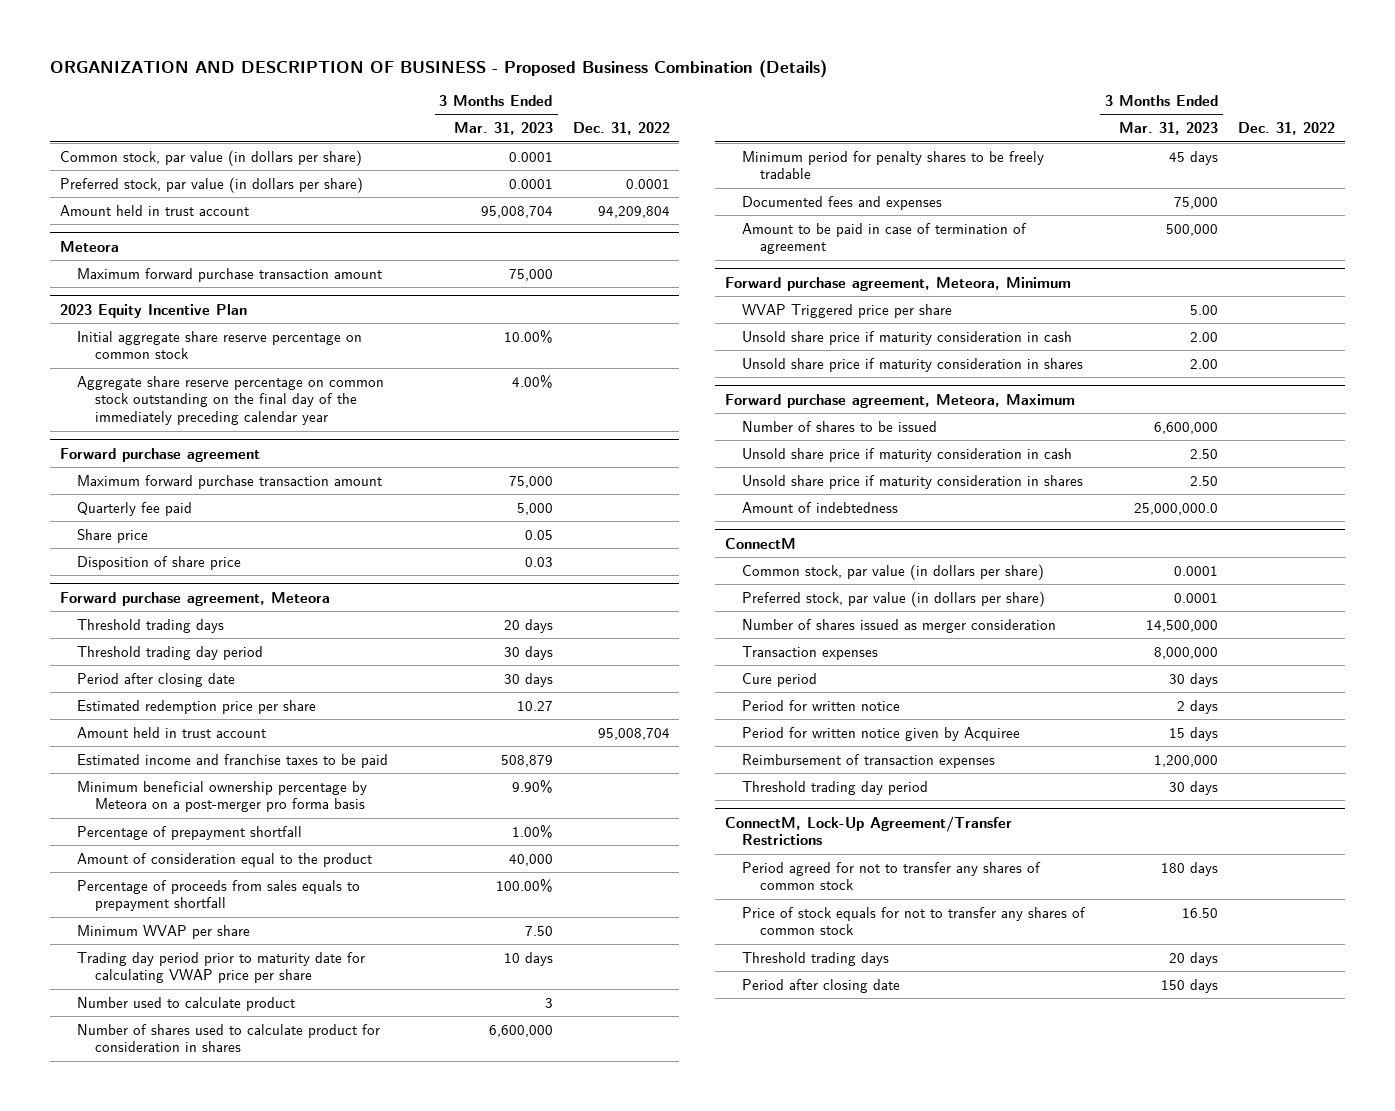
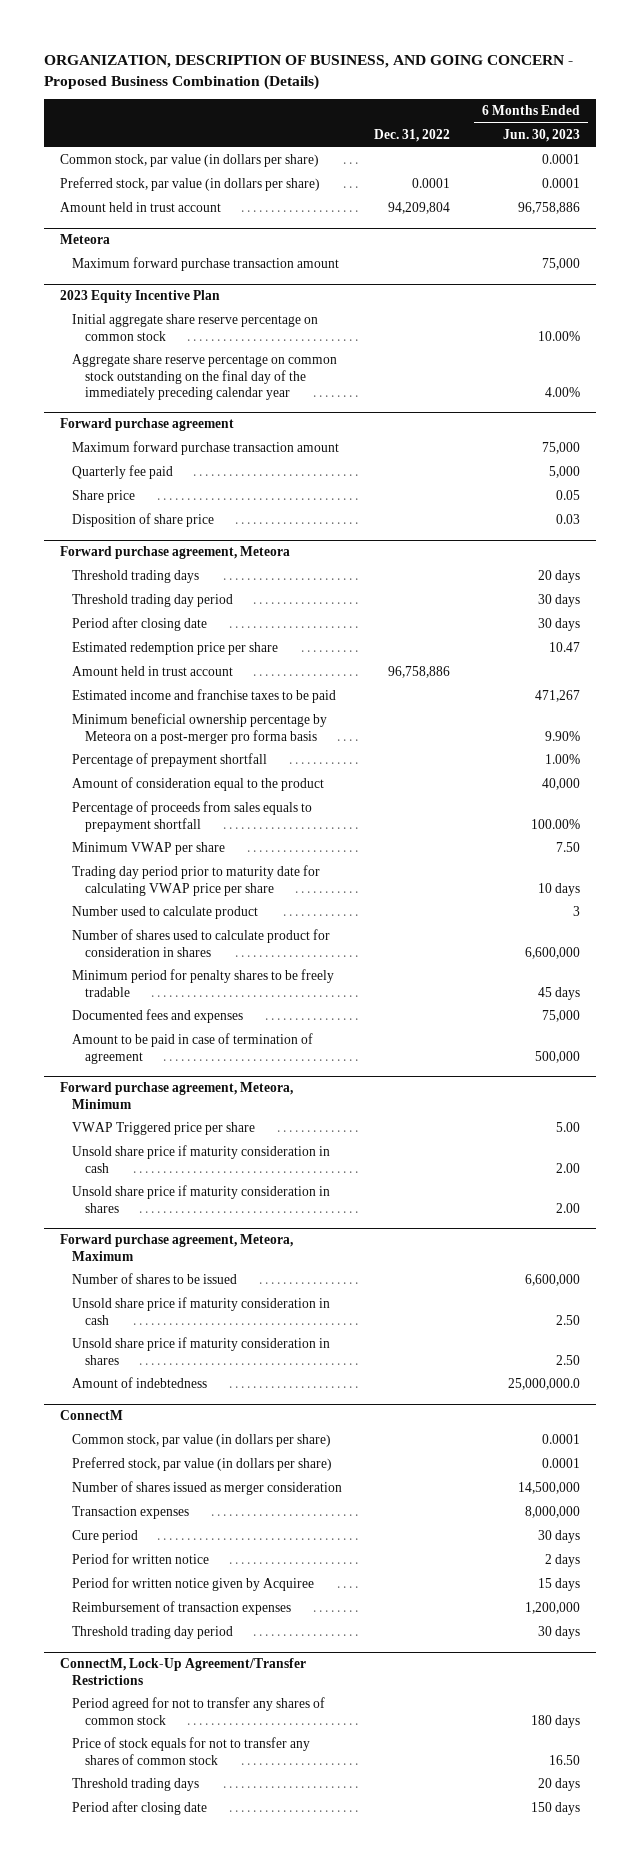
- ORGANIZATION AND DESCRIPTION OF BUSINESS - Proposed Business Combination (Details)
+ ORGANIZATION, DESCRIPTION OF BUSINESS, AND GOING CONCERN - Proposed Business Combination (Details)
- | 3 Months Ended Mar. 31, 2023 | Dec. 31, 2022
+ | Dec. 31, 2022 | 6 Months Ended Jun. 30, 2023
@ Forward purchase agreement, Meteora
- Amount held in trust account | | 95,008,704
+ Amount held in trust account | 96,758,886 |
- Minimum WVAP per share | 7.50 |
+ Minimum VWAP per share | | 7.50
@ Forward purchase agreement, Meteora, Minimum
- WVAP Triggered price per share | 5.00 |
+ VWAP Triggered price per share | | 5.00

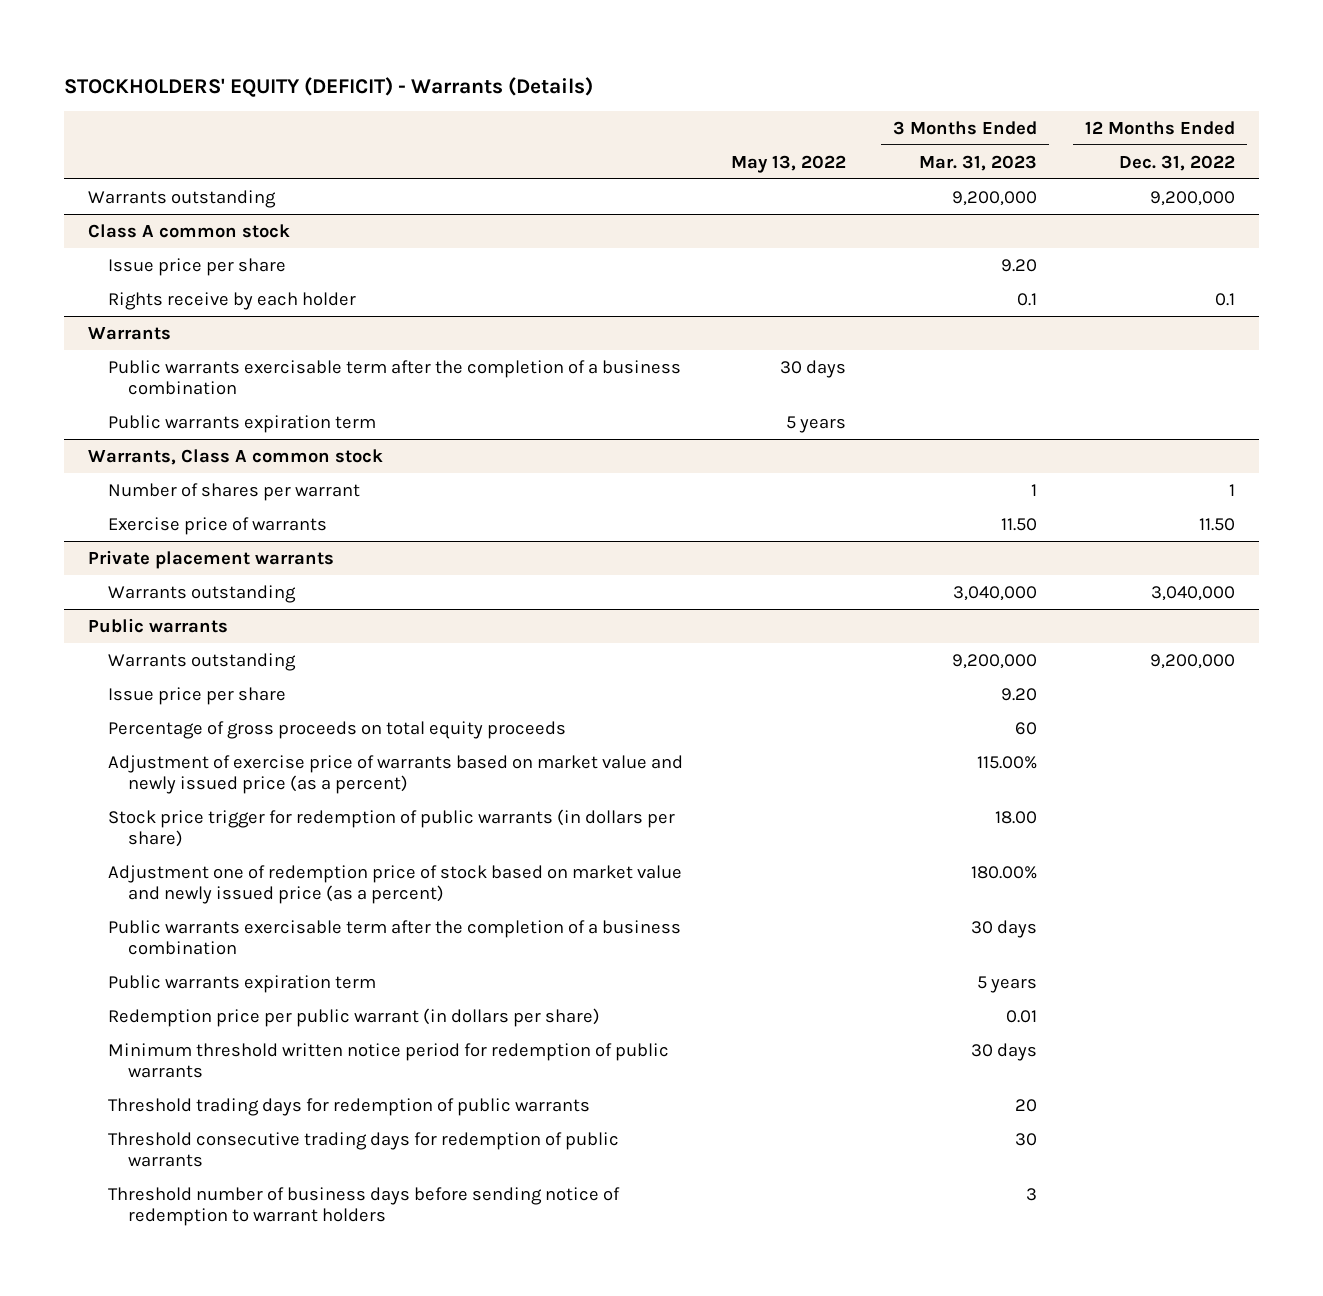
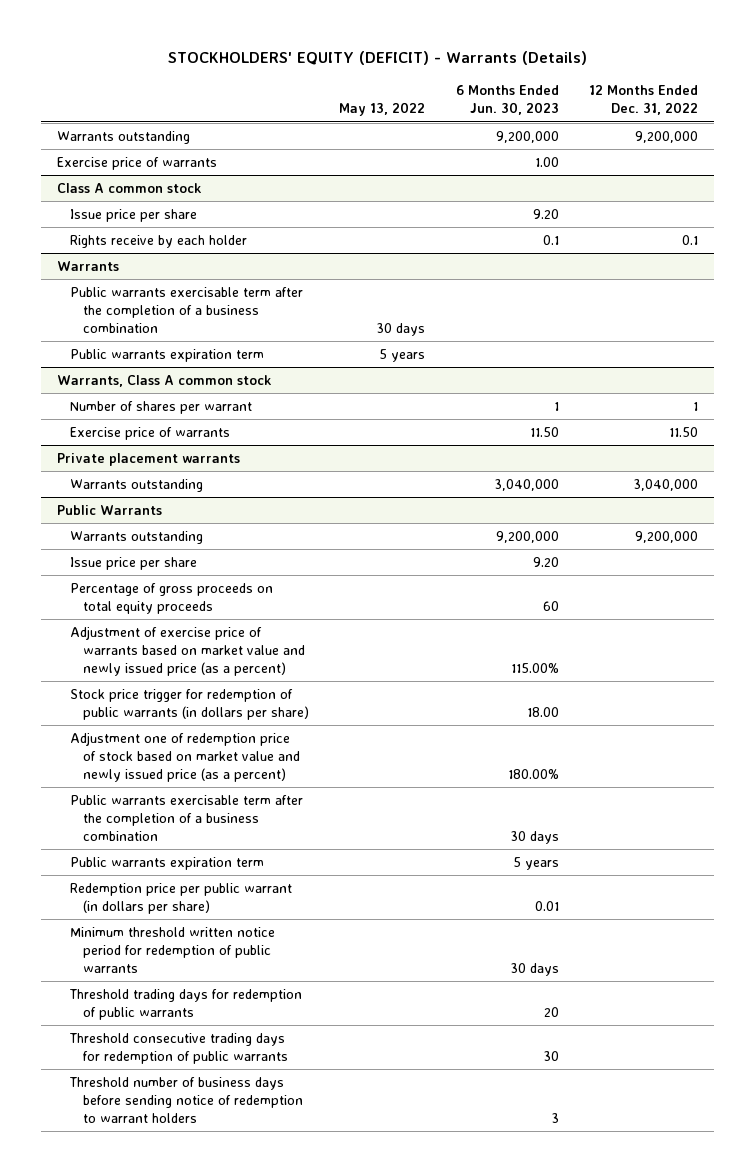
- | May 13, 2022 | 3 Months Ended Mar. 31, 2023 | 12 Months Ended Dec. 31, 2022
+ | May 13, 2022 | 6 Months Ended Jun. 30, 2023 | 12 Months Ended Dec. 31, 2022
+ Exercise price of warrants | | 1.00 |
- Public warrants
+ Public Warrants

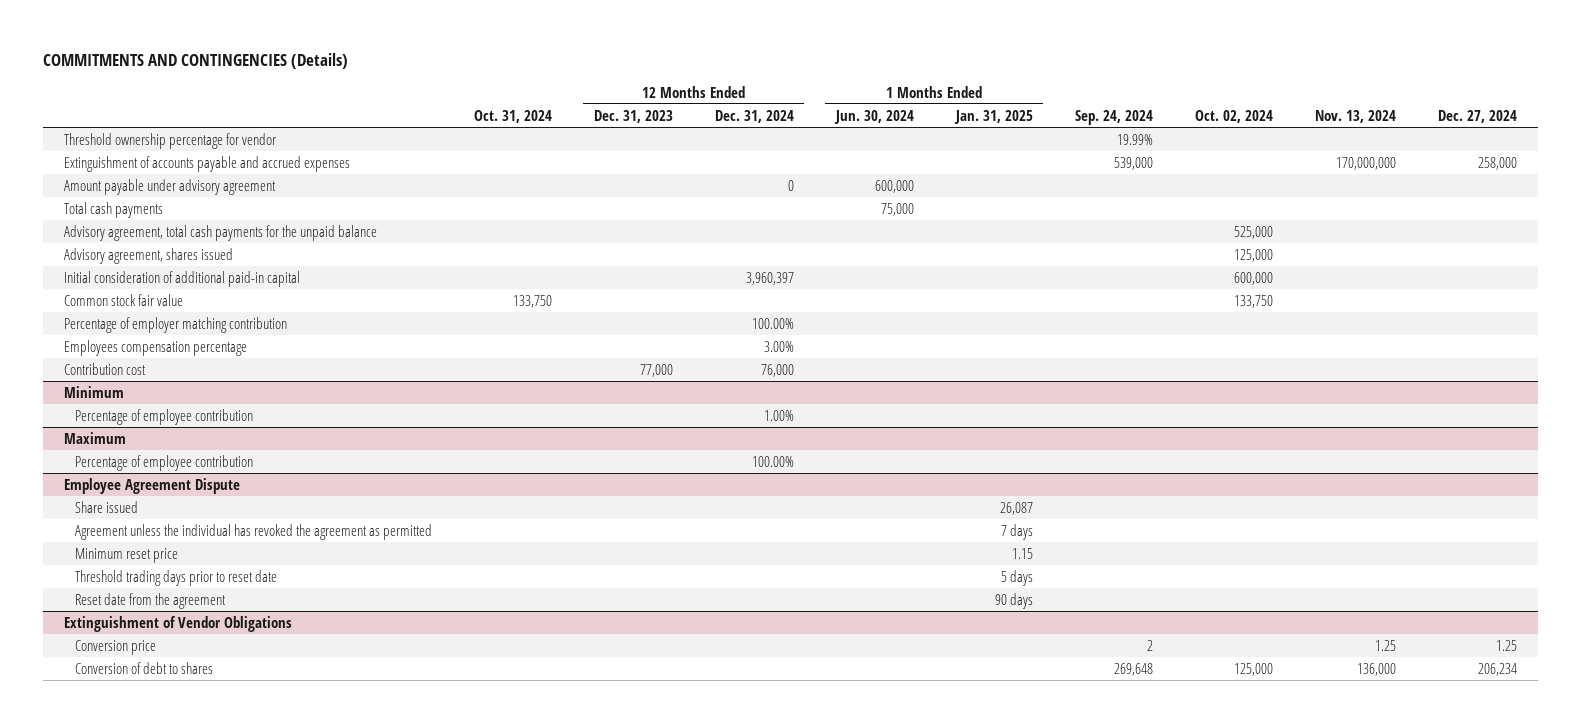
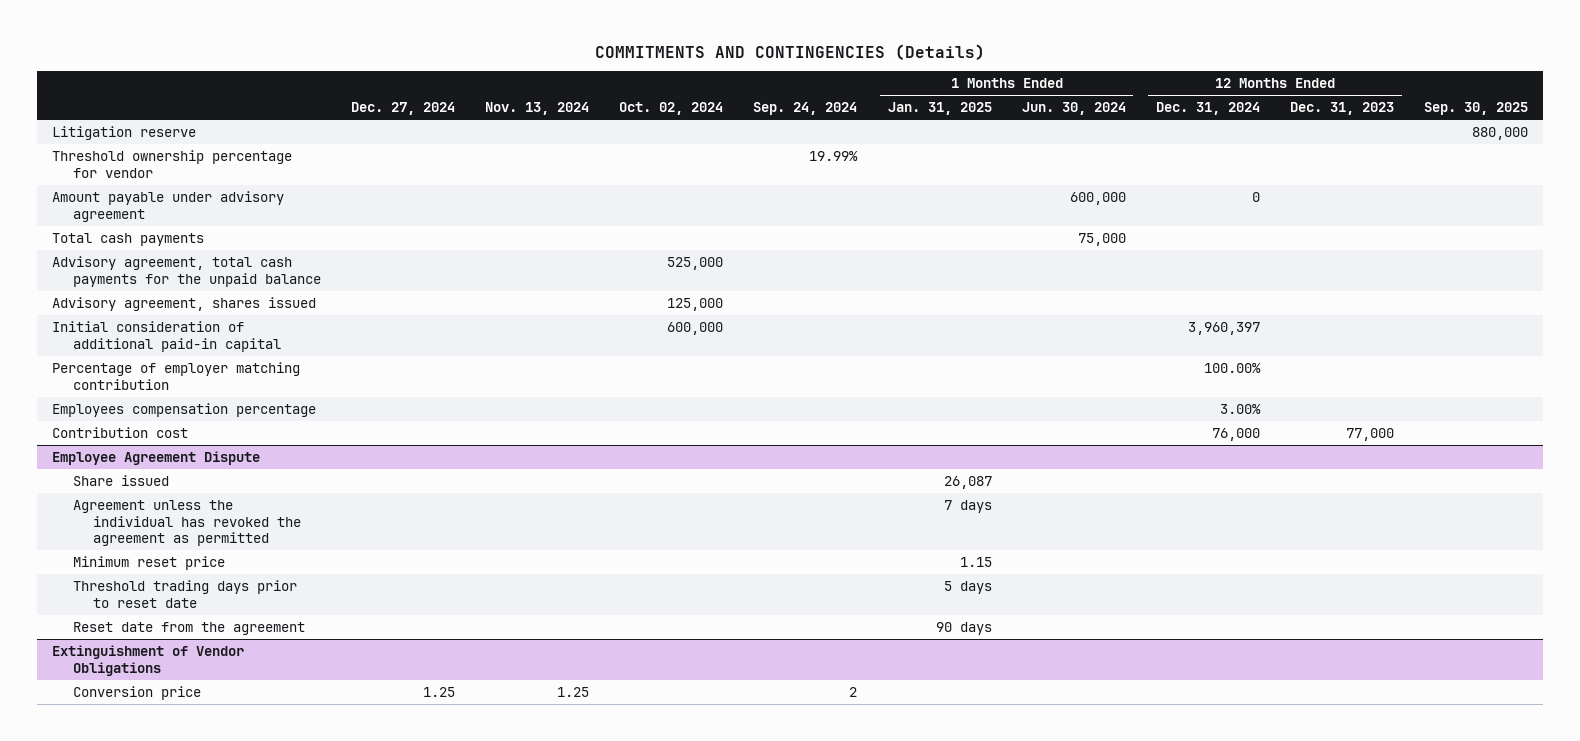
- | Oct. 31, 2024 | 12 Months Ended Dec. 31, 2023 | 12 Months Ended Dec. 31, 2024 | 1 Months Ended Jun. 30, 2024 | 1 Months Ended Jan. 31, 2025 | Sep. 24, 2024 | Oct. 02, 2024 | Nov. 13, 2024 | Dec. 27, 2024
+ | Dec. 27, 2024 | Nov. 13, 2024 | Oct. 02, 2024 | Sep. 24, 2024 | 1 Months Ended Jan. 31, 2025 | 1 Months Ended Jun. 30, 2024 | 12 Months Ended Dec. 31, 2024 | 12 Months Ended Dec. 31, 2023 | Sep. 30, 2025
+ Litigation reserve | | | | | | | | | 880,000
- Extinguishment of accounts payable and accrued expenses | | | | | | 539,000 | | 170,000,000 | 258,000
- Common stock fair value | 133,750 | | | | | | 133,750 | |
- Minimum
- Percentage of employee contribution | | | 1.00% | | | | | |
- Maximum
- Percentage of employee contribution | | | 100.00% | | | | | |
@ Extinguishment of Vendor Obligations
- Conversion of debt to shares | | | | | | 269,648 | 125,000 | 136,000 | 206,234

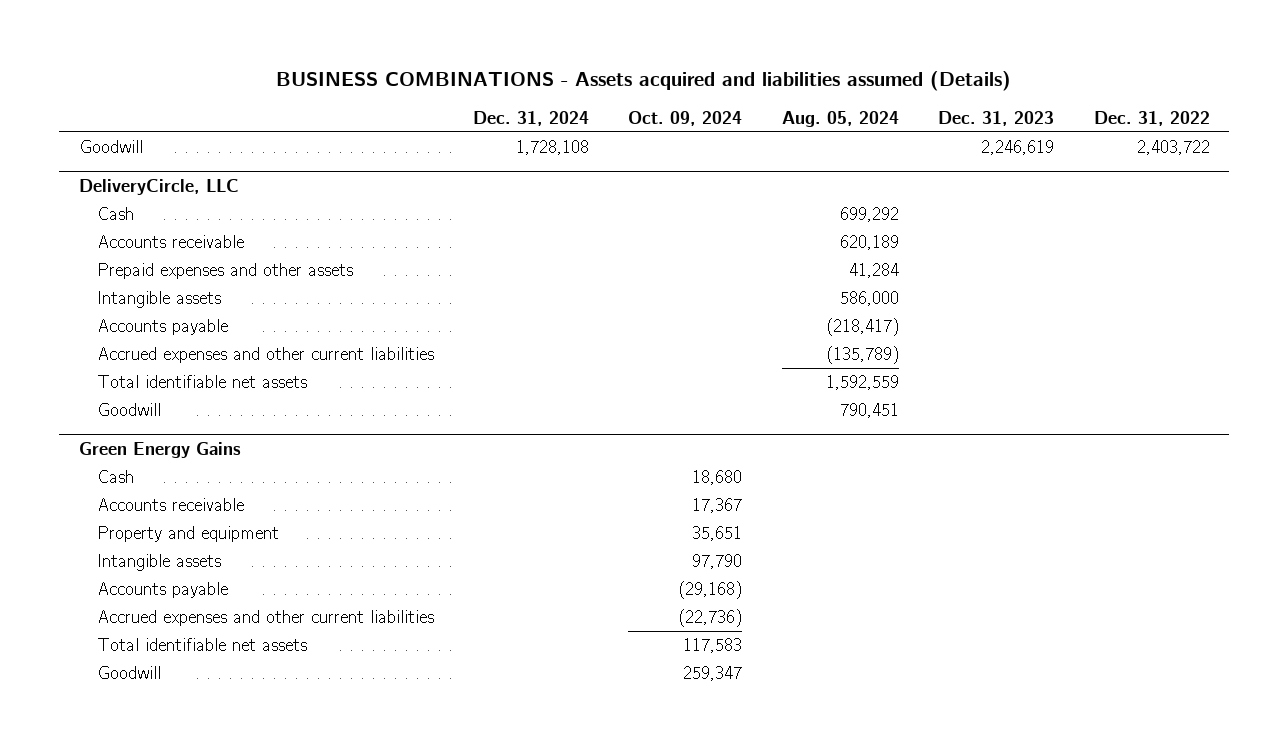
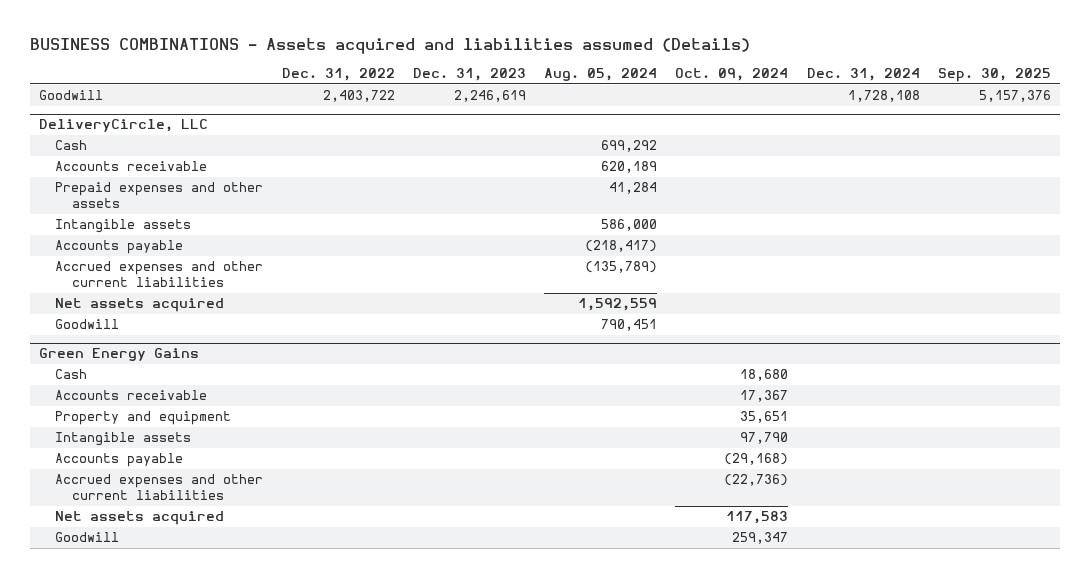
- | Dec. 31, 2024 | Oct. 09, 2024 | Aug. 05, 2024 | Dec. 31, 2023 | Dec. 31, 2022
+ | Dec. 31, 2022 | Dec. 31, 2023 | Aug. 05, 2024 | Oct. 09, 2024 | Dec. 31, 2024 | Sep. 30, 2025
@ DeliveryCircle, LLC
- Total identifiable net assets | | | 1,592,559 | |
+ Net assets acquired | | | 1,592,559 | | |
@ Green Energy Gains
- Total identifiable net assets | | 117,583 | | |
+ Net assets acquired | | | | 117,583 | |

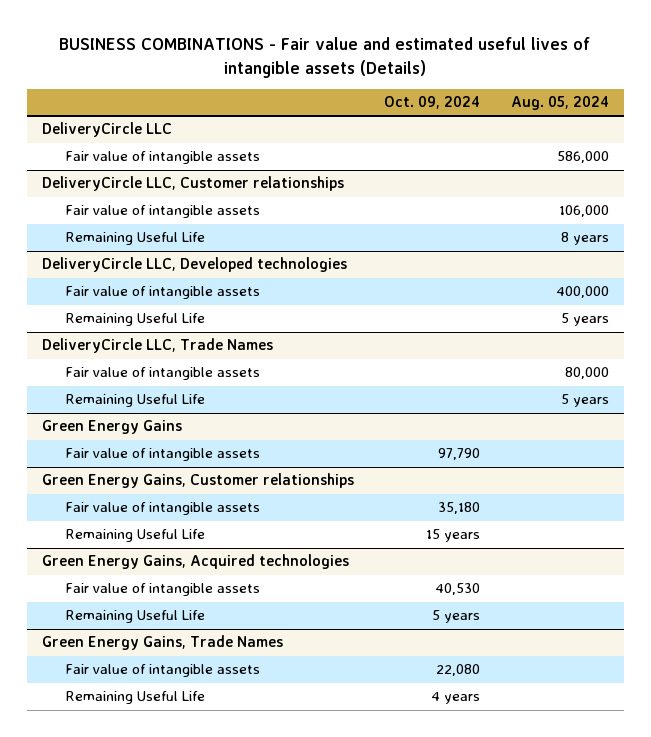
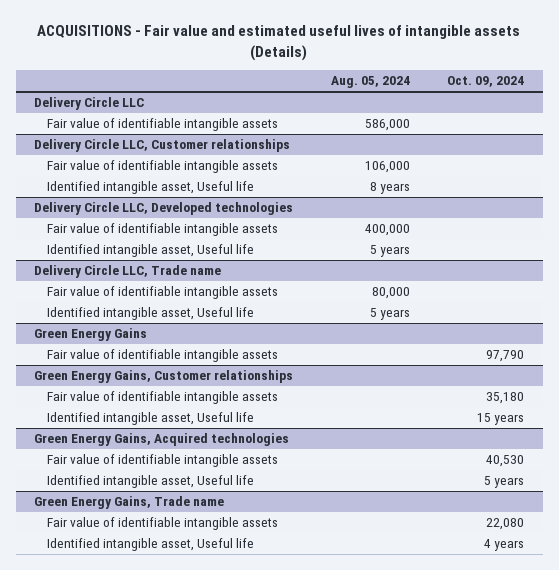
- BUSINESS COMBINATIONS - Fair value and estimated useful lives of intangible assets (Details)
+ ACQUISITIONS - Fair value and estimated useful lives of intangible assets (Details)
- | Oct. 09, 2024 | Aug. 05, 2024
+ | Aug. 05, 2024 | Oct. 09, 2024
- DeliveryCircle LLC
- Fair value of intangible assets | | 586,000
- DeliveryCircle LLC, Customer relationships
- Fair value of intangible assets | | 106,000
- Remaining Useful Life | | 8 years
- DeliveryCircle LLC, Developed technologies
- Fair value of intangible assets | | 400,000
- Remaining Useful Life | | 5 years
- DeliveryCircle LLC, Trade Names
- Fair value of intangible assets | | 80,000
- Remaining Useful Life | | 5 years
+ Delivery Circle LLC
+ Fair value of identifiable intangible assets | 586,000 |
+ Delivery Circle LLC, Customer relationships
+ Fair value of identifiable intangible assets | 106,000 |
+ Identified intangible asset, Useful life | 8 years |
+ Delivery Circle LLC, Developed technologies
+ Fair value of identifiable intangible assets | 400,000 |
+ Identified intangible asset, Useful life | 5 years |
+ Delivery Circle LLC, Trade name
+ Fair value of identifiable intangible assets | 80,000 |
+ Identified intangible asset, Useful life | 5 years |
@ Green Energy Gains
- Fair value of intangible assets | 97,790 |
+ Fair value of identifiable intangible assets | | 97,790
@ Green Energy Gains, Customer relationships
- Fair value of intangible assets | 35,180 |
- Remaining Useful Life | 15 years |
+ Fair value of identifiable intangible assets | | 35,180
+ Identified intangible asset, Useful life | | 15 years
@ Green Energy Gains, Acquired technologies
- Fair value of intangible assets | 40,530 |
- Remaining Useful Life | 5 years |
- Green Energy Gains, Trade Names
- Fair value of intangible assets | 22,080 |
- Remaining Useful Life | 4 years |
@ Green Energy Gains, Acquired technologies
+ Fair value of identifiable intangible assets | | 40,530
+ Identified intangible asset, Useful life | | 5 years
+ Green Energy Gains, Trade name
+ Fair value of identifiable intangible assets | | 22,080
+ Identified intangible asset, Useful life | | 4 years

